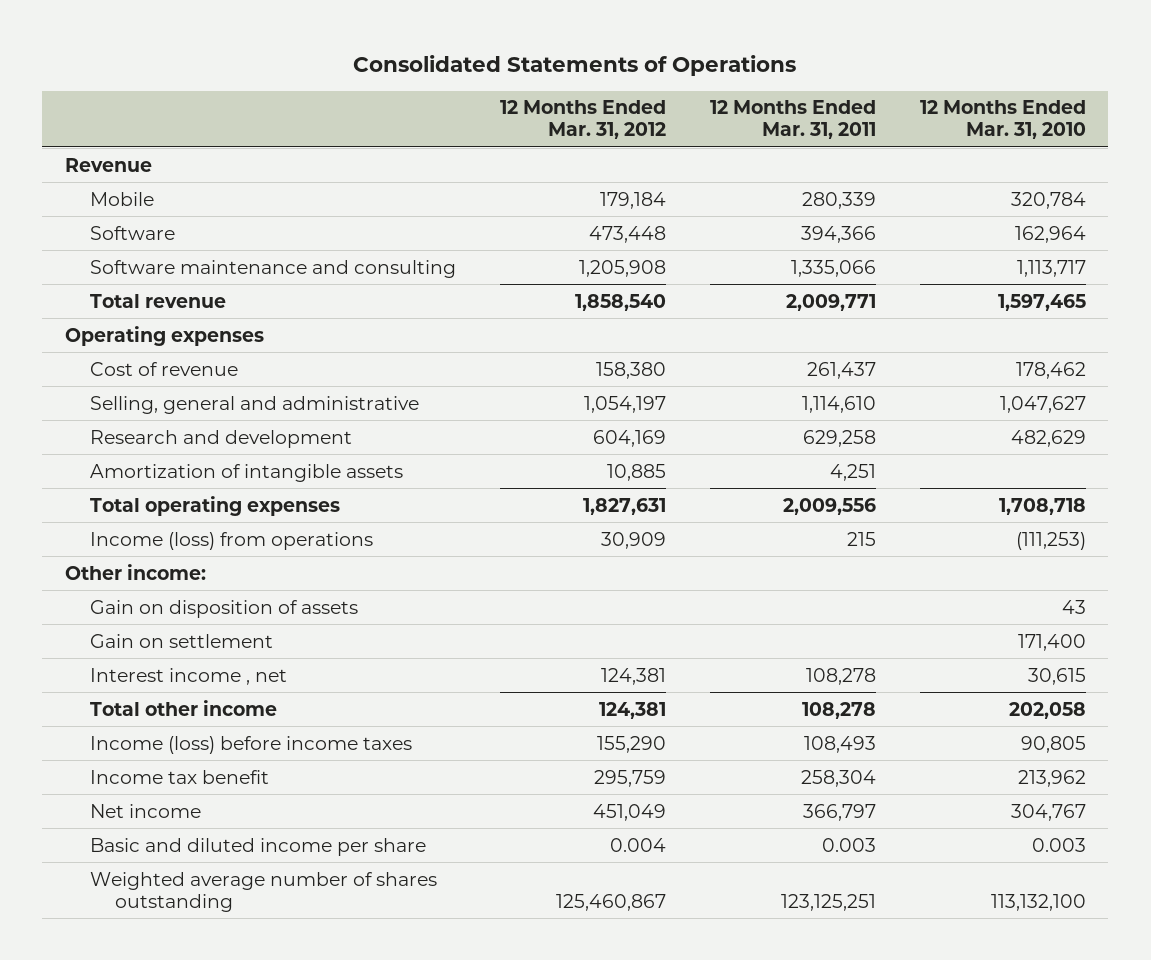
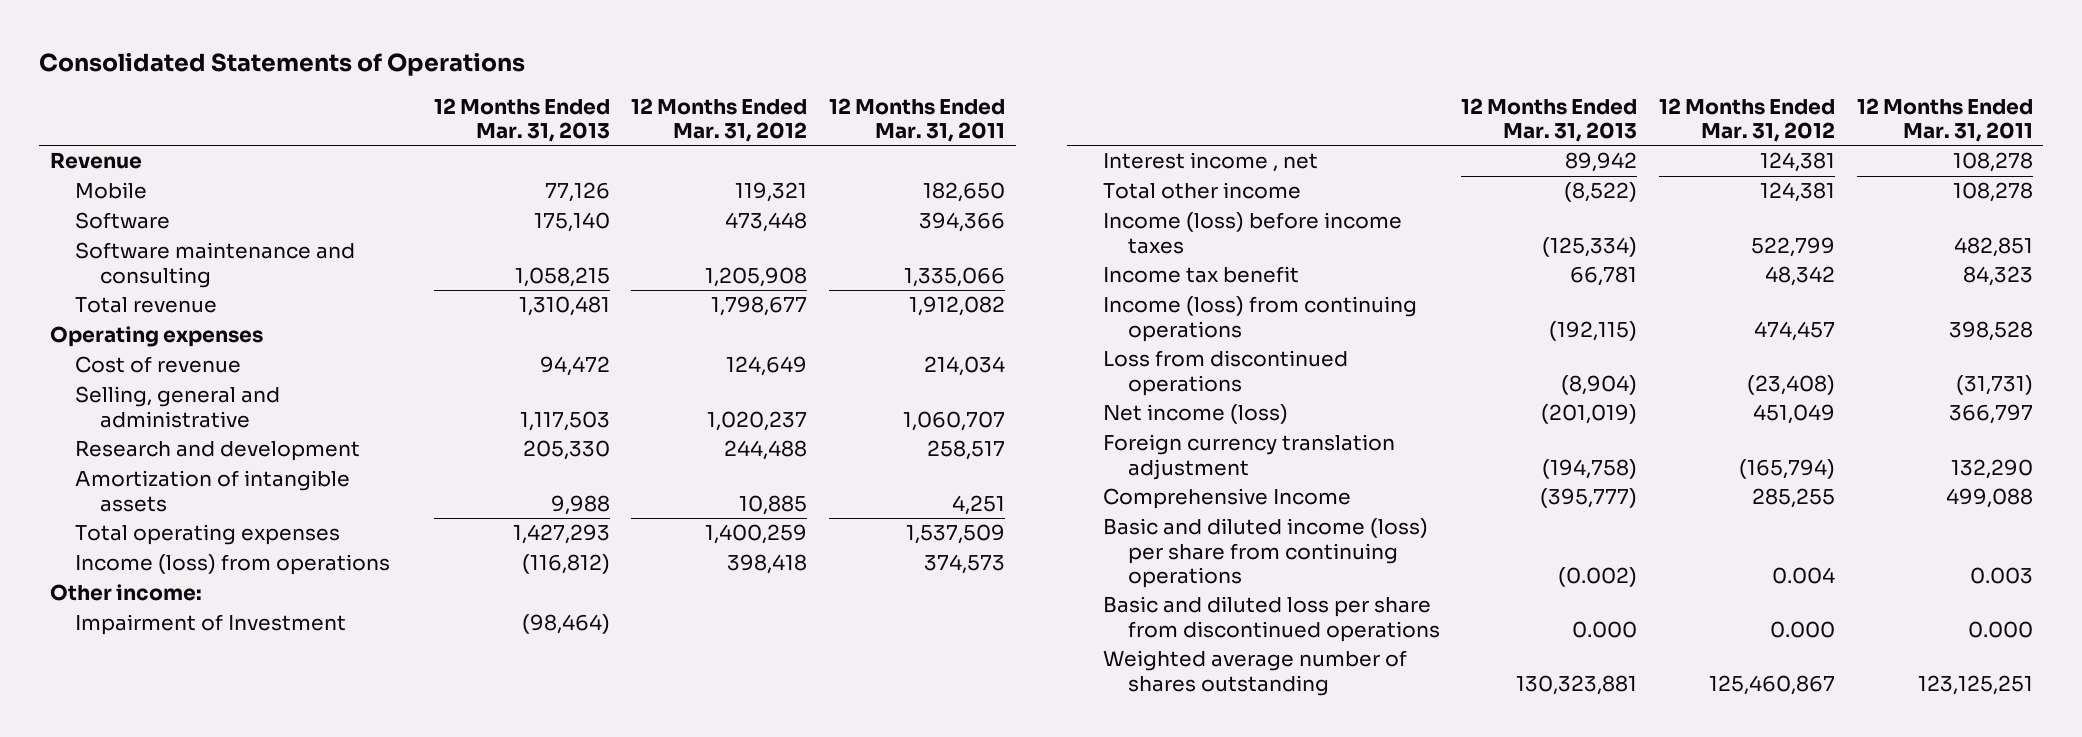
- | 12 Months Ended Mar. 31, 2012 | 12 Months Ended Mar. 31, 2011 | 12 Months Ended Mar. 31, 2010
+ | 12 Months Ended Mar. 31, 2013 | 12 Months Ended Mar. 31, 2012 | 12 Months Ended Mar. 31, 2011
- Mobile | 179,184 | 280,339 | 320,784
+ Mobile | 77,126 | 119,321 | 182,650
- Total revenue | 1,858,540 | 2,009,771 | 1,597,465
+ Total revenue | 1,310,481 | 1,798,677 | 1,912,082
- Cost of revenue | 158,380 | 261,437 | 178,462
- Selling, general and administrative | 1,054,197 | 1,114,610 | 1,047,627
- Research and development | 604,169 | 629,258 | 482,629
+ Cost of revenue | 94,472 | 124,649 | 214,034
+ Selling, general and administrative | 1,117,503 | 1,020,237 | 1,060,707
+ Research and development | 205,330 | 244,488 | 258,517
- Total operating expenses | 1,827,631 | 2,009,556 | 1,708,718
- Income (loss) from operations | 30,909 | 215 | (111,253)
+ Total operating expenses | 1,427,293 | 1,400,259 | 1,537,509
+ Income (loss) from operations | (116,812) | 398,418 | 374,573
- Gain on disposition of assets | | | 43
- Gain on settlement | | | 171,400
+ Impairment of Investment | (98,464) | |
- Income (loss) before income taxes | 155,290 | 108,493 | 90,805
- Income tax benefit | 295,759 | 258,304 | 213,962
- Net income | 451,049 | 366,797 | 304,767
- Basic and diluted income per share | 0.004 | 0.003 | 0.003
+ Income (loss) before income taxes | (125,334) | 522,799 | 482,851
+ Income tax benefit | 66,781 | 48,342 | 84,323
+ Income (loss) from continuing operations | (192,115) | 474,457 | 398,528
+ Loss from discontinued operations | (8,904) | (23,408) | (31,731)
+ Net income (loss) | (201,019) | 451,049 | 366,797
+ Foreign currency translation adjustment | (194,758) | (165,794) | 132,290
+ Comprehensive Income | (395,777) | 285,255 | 499,088
+ Basic and diluted income (loss) per share from continuing operations | (0.002) | 0.004 | 0.003
+ Basic and diluted loss per share from discontinued operations | 0.000 | 0.000 | 0.000

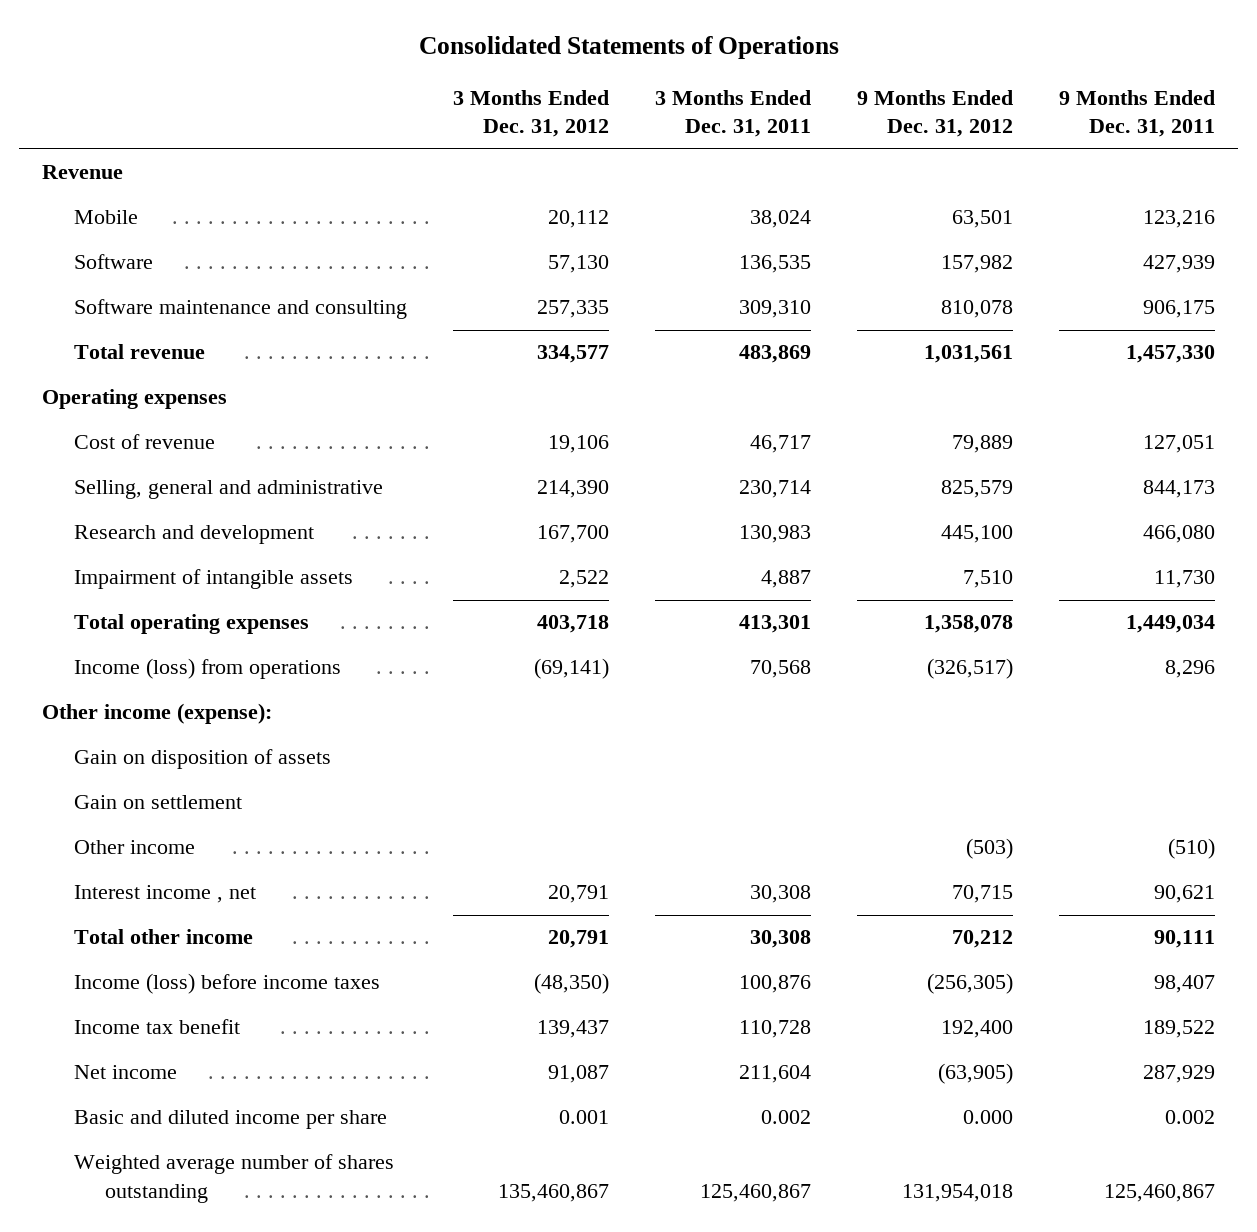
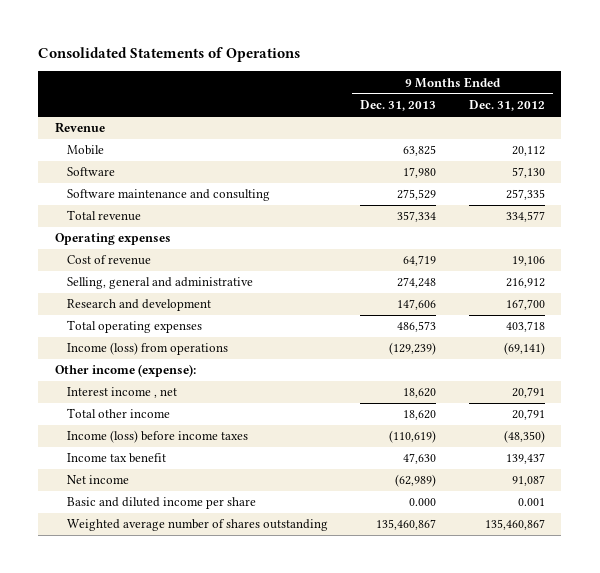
- | 3 Months Ended Dec. 31, 2012 | 3 Months Ended Dec. 31, 2011 | 9 Months Ended Dec. 31, 2012 | 9 Months Ended Dec. 31, 2011
+ | 9 Months Ended Dec. 31, 2013 | 9 Months Ended Dec. 31, 2012
- Mobile | 20,112 | 38,024 | 63,501 | 123,216
- Software | 57,130 | 136,535 | 157,982 | 427,939
- Software maintenance and consulting | 257,335 | 309,310 | 810,078 | 906,175
- Total revenue | 334,577 | 483,869 | 1,031,561 | 1,457,330
+ Mobile | 63,825 | 20,112
+ Software | 17,980 | 57,130
+ Software maintenance and consulting | 275,529 | 257,335
+ Total revenue | 357,334 | 334,577
- Cost of revenue | 19,106 | 46,717 | 79,889 | 127,051
- Selling, general and administrative | 214,390 | 230,714 | 825,579 | 844,173
- Research and development | 167,700 | 130,983 | 445,100 | 466,080
- Impairment of intangible assets | 2,522 | 4,887 | 7,510 | 11,730
- Total operating expenses | 403,718 | 413,301 | 1,358,078 | 1,449,034
- Income (loss) from operations | (69,141) | 70,568 | (326,517) | 8,296
+ Cost of revenue | 64,719 | 19,106
+ Selling, general and administrative | 274,248 | 216,912
+ Research and development | 147,606 | 167,700
+ Total operating expenses | 486,573 | 403,718
+ Income (loss) from operations | (129,239) | (69,141)
- Gain on disposition of assets
- Gain on settlement
- Other income | | | (503) | (510)
- Interest income , net | 20,791 | 30,308 | 70,715 | 90,621
- Total other income | 20,791 | 30,308 | 70,212 | 90,111
- Income (loss) before income taxes | (48,350) | 100,876 | (256,305) | 98,407
- Income tax benefit | 139,437 | 110,728 | 192,400 | 189,522
- Net income | 91,087 | 211,604 | (63,905) | 287,929
- Basic and diluted income per share | 0.001 | 0.002 | 0.000 | 0.002
- Weighted average number of shares outstanding | 135,460,867 | 125,460,867 | 131,954,018 | 125,460,867
+ Interest income , net | 18,620 | 20,791
+ Total other income | 18,620 | 20,791
+ Income (loss) before income taxes | (110,619) | (48,350)
+ Income tax benefit | 47,630 | 139,437
+ Net income | (62,989) | 91,087
+ Basic and diluted income per share | 0.000 | 0.001
+ Weighted average number of shares outstanding | 135,460,867 | 135,460,867

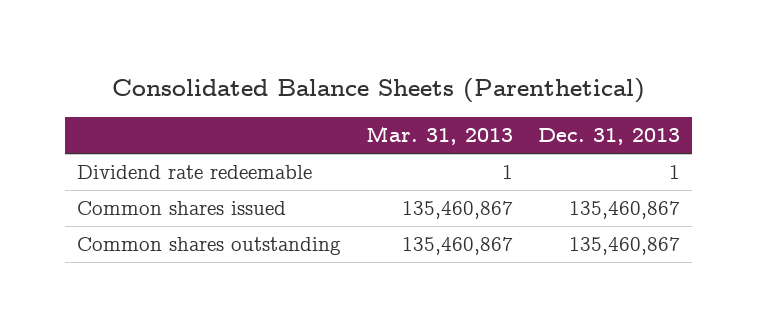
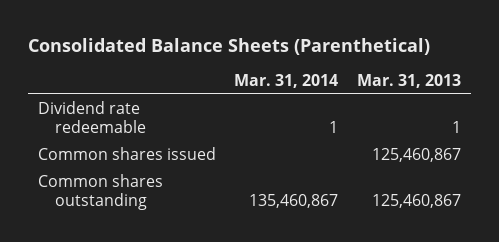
- | Mar. 31, 2013 | Dec. 31, 2013
+ | Mar. 31, 2014 | Mar. 31, 2013
- Common shares issued | 135,460,867 | 135,460,867
- Common shares outstanding | 135,460,867 | 135,460,867
+ Common shares issued | | 125,460,867
+ Common shares outstanding | 135,460,867 | 125,460,867

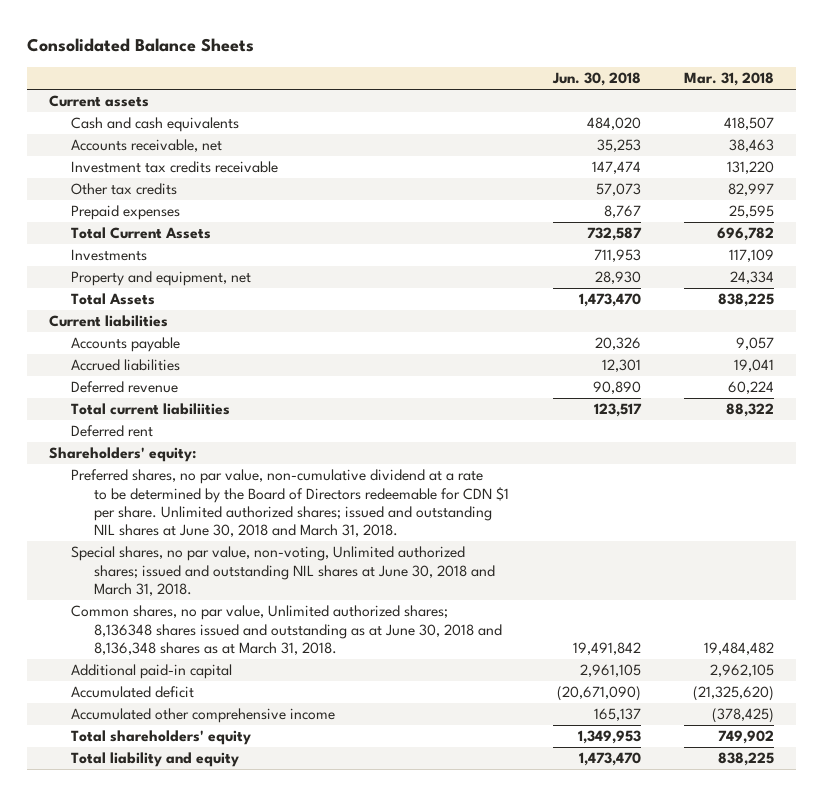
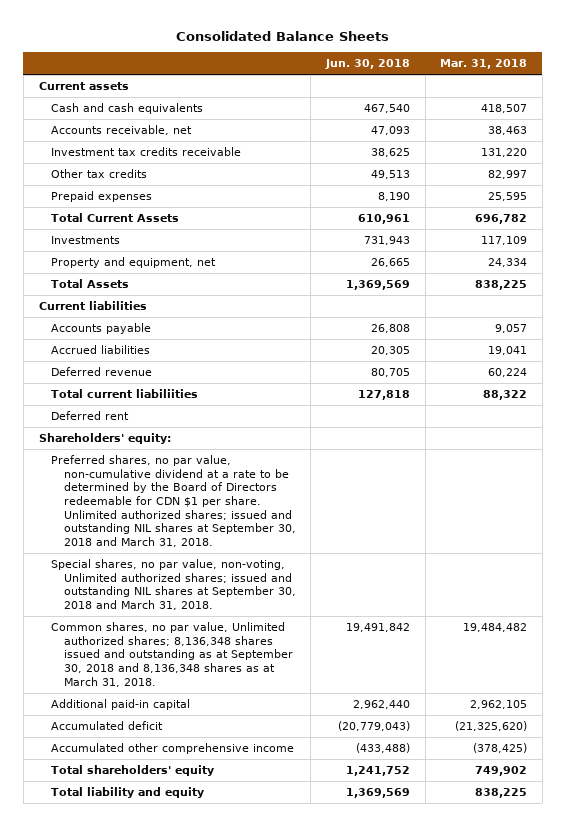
- Cash and cash equivalents | 484,020 | 418,507
- Accounts receivable, net | 35,253 | 38,463
- Investment tax credits receivable | 147,474 | 131,220
- Other tax credits | 57,073 | 82,997
- Prepaid expenses | 8,767 | 25,595
- Total Current Assets | 732,587 | 696,782
- Investments | 711,953 | 117,109
- Property and equipment, net | 28,930 | 24,334
- Total Assets | 1,473,470 | 838,225
+ Cash and cash equivalents | 467,540 | 418,507
+ Accounts receivable, net | 47,093 | 38,463
+ Investment tax credits receivable | 38,625 | 131,220
+ Other tax credits | 49,513 | 82,997
+ Prepaid expenses | 8,190 | 25,595
+ Total Current Assets | 610,961 | 696,782
+ Investments | 731,943 | 117,109
+ Property and equipment, net | 26,665 | 24,334
+ Total Assets | 1,369,569 | 838,225
- Accounts payable | 20,326 | 9,057
- Accrued liabilities | 12,301 | 19,041
- Deferred revenue | 90,890 | 60,224
- Total current liabiliities | 123,517 | 88,322
+ Accounts payable | 26,808 | 9,057
+ Accrued liabilities | 20,305 | 19,041
+ Deferred revenue | 80,705 | 60,224
+ Total current liabiliities | 127,818 | 88,322
- Preferred shares, no par value, non-cumulative dividend at a rate to be determined by the Board of Directors redeemable for CDN $1 per share. Unlimited authorized shares; issued and outstanding NIL shares at June 30, 2018 and March 31, 2018.
- Special shares, no par value, non-voting, Unlimited authorized shares; issued and outstanding NIL shares at June 30, 2018 and March 31, 2018.
- Common shares, no par value, Unlimited authorized shares; 8,136348 shares issued and outstanding as at June 30, 2018 and 8,136,348 shares as at March 31, 2018. | 19,491,842 | 19,484,482
- Additional paid-in capital | 2,961,105 | 2,962,105
- Accumulated deficit | (20,671,090) | (21,325,620)
- Accumulated other comprehensive income | 165,137 | (378,425)
- Total shareholders' equity | 1,349,953 | 749,902
- Total liability and equity | 1,473,470 | 838,225
+ Preferred shares, no par value, non-cumulative dividend at a rate to be determined by the Board of Directors redeemable for CDN $1 per share. Unlimited authorized shares; issued and outstanding NIL shares at September 30, 2018 and March 31, 2018.
+ Special shares, no par value, non-voting, Unlimited authorized shares; issued and outstanding NIL shares at September 30, 2018 and March 31, 2018.
+ Common shares, no par value, Unlimited authorized shares; 8,136,348 shares issued and outstanding as at September 30, 2018 and 8,136,348 shares as at March 31, 2018. | 19,491,842 | 19,484,482
+ Additional paid-in capital | 2,962,440 | 2,962,105
+ Accumulated deficit | (20,779,043) | (21,325,620)
+ Accumulated other comprehensive income | (433,488) | (378,425)
+ Total shareholders' equity | 1,241,752 | 749,902
+ Total liability and equity | 1,369,569 | 838,225

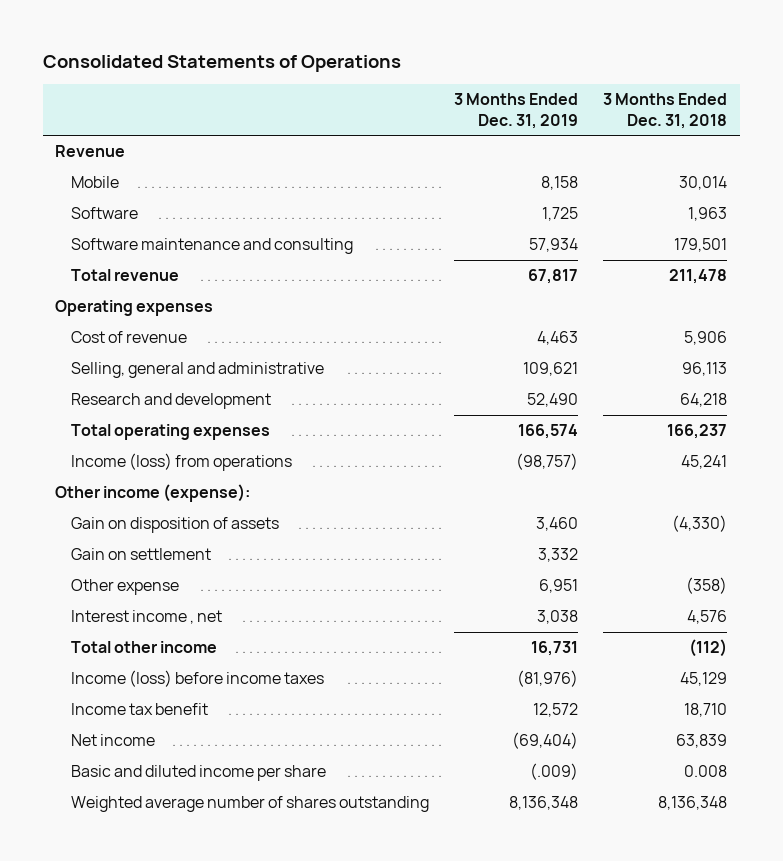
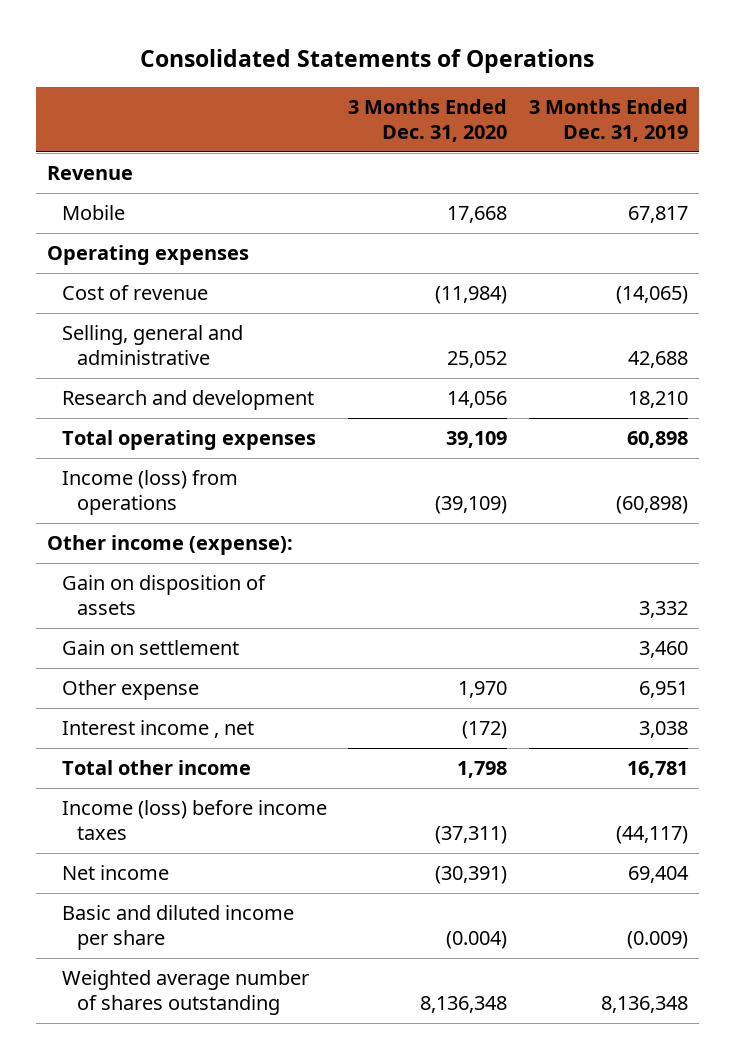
- | 3 Months Ended Dec. 31, 2019 | 3 Months Ended Dec. 31, 2018
+ | 3 Months Ended Dec. 31, 2020 | 3 Months Ended Dec. 31, 2019
- Mobile | 8,158 | 30,014
- Software | 1,725 | 1,963
- Software maintenance and consulting | 57,934 | 179,501
- Total revenue | 67,817 | 211,478
+ Mobile | 17,668 | 67,817
- Cost of revenue | 4,463 | 5,906
- Selling, general and administrative | 109,621 | 96,113
- Research and development | 52,490 | 64,218
- Total operating expenses | 166,574 | 166,237
- Income (loss) from operations | (98,757) | 45,241
+ Cost of revenue | (11,984) | (14,065)
+ Selling, general and administrative | 25,052 | 42,688
+ Research and development | 14,056 | 18,210
+ Total operating expenses | 39,109 | 60,898
+ Income (loss) from operations | (39,109) | (60,898)
- Gain on disposition of assets | 3,460 | (4,330)
- Gain on settlement | 3,332 |
+ Gain on disposition of assets | | 3,332
+ Gain on settlement | | 3,460
- Total other income | 16,731 | (112)
- Income (loss) before income taxes | (81,976) | 45,129
- Income tax benefit | 12,572 | 18,710
- Net income | (69,404) | 63,839
- Basic and diluted income per share | (.009) | 0.008
+ Total other income | 1,798 | 16,781
+ Income (loss) before income taxes | (37,311) | (44,117)
+ Net income | (30,391) | 69,404
+ Basic and diluted income per share | (0.004) | (0.009)

